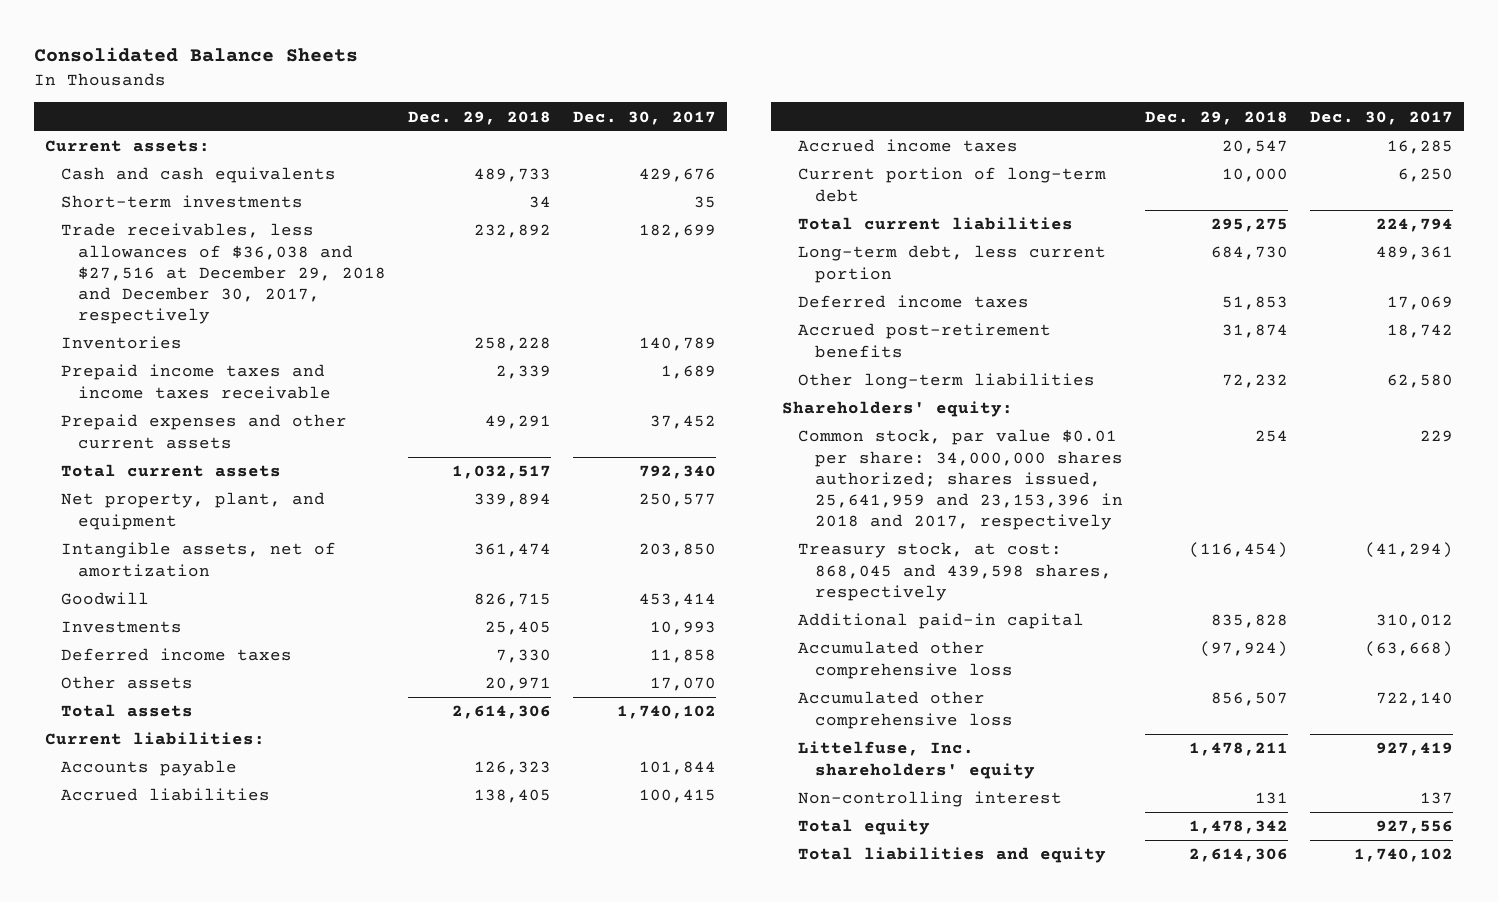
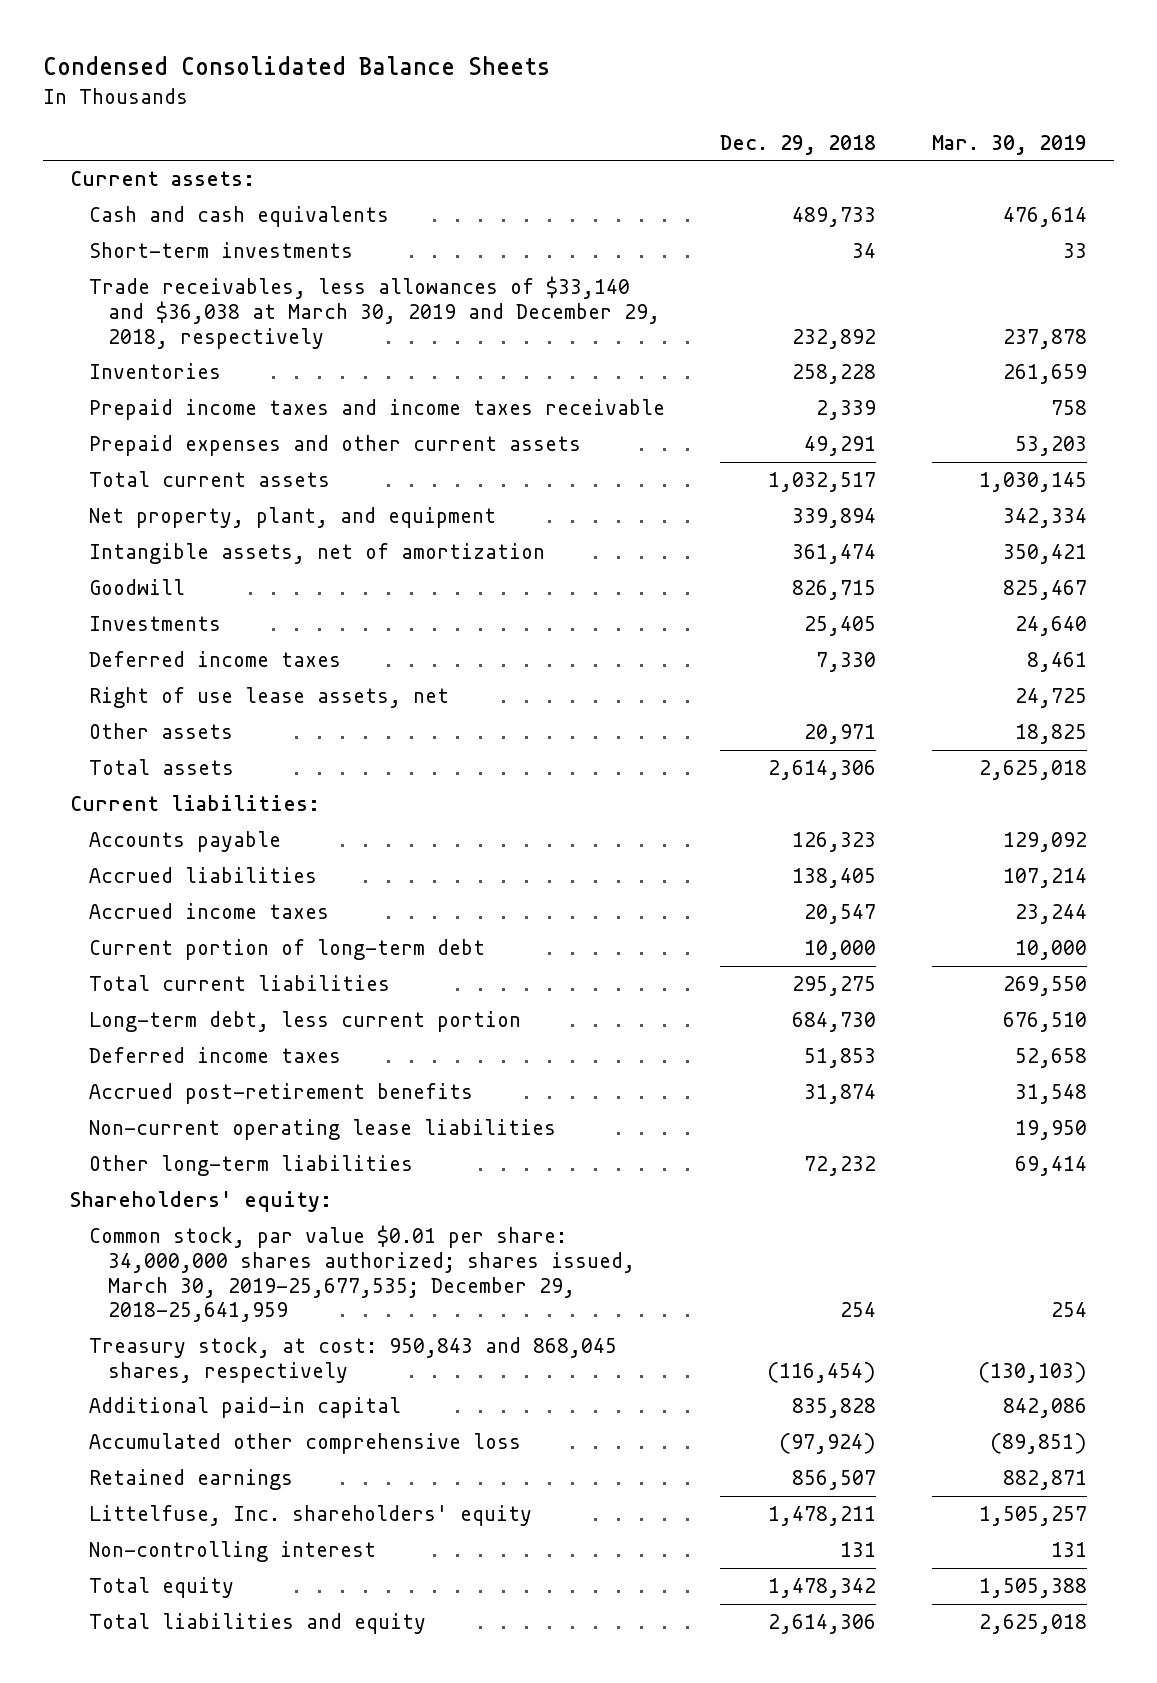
- Consolidated Balance Sheets
+ Condensed Consolidated Balance Sheets
- | Dec. 29, 2018 | Dec. 30, 2017
+ | Dec. 29, 2018 | Mar. 30, 2019
- Trade receivables, less allowances of $36,038 and $27,516 at December 29, 2018 and December 30, 2017, respectively | 232,892 | 182,699
+ Trade receivables, less allowances of $33,140 and $36,038 at March 30, 2019 and December 29, 2018, respectively | 232,892 | 237,878
+ Right of use lease assets, net | | 24,725
+ Non-current operating lease liabilities | | 19,950
- Common stock, par value $0.01 per share: 34,000,000 shares authorized; shares issued, 25,641,959 and 23,153,396 in 2018 and 2017, respectively | 254 | 229
- Treasury stock, at cost: 868,045 and 439,598 shares, respectively | (116,454) | (41,294)
+ Common stock, par value $0.01 per share: 34,000,000 shares authorized; shares issued, March 30, 2019-25,677,535; December 29, 2018-25,641,959 | 254 | 254
+ Treasury stock, at cost: 950,843 and 868,045 shares, respectively | (116,454) | (130,103)
- Accumulated other comprehensive loss | 856,507 | 722,140
+ Retained earnings | 856,507 | 882,871

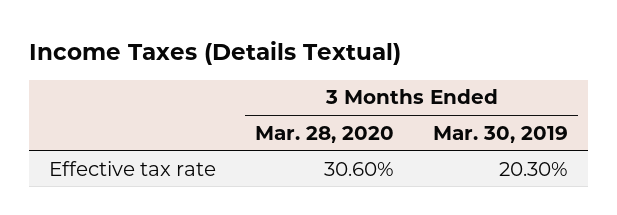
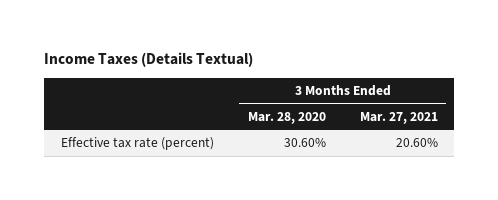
- | 3 Months Ended Mar. 28, 2020 | 3 Months Ended Mar. 30, 2019
+ | 3 Months Ended Mar. 28, 2020 | 3 Months Ended Mar. 27, 2021
- Effective tax rate | 30.60% | 20.30%
+ Effective tax rate (percent) | 30.60% | 20.60%

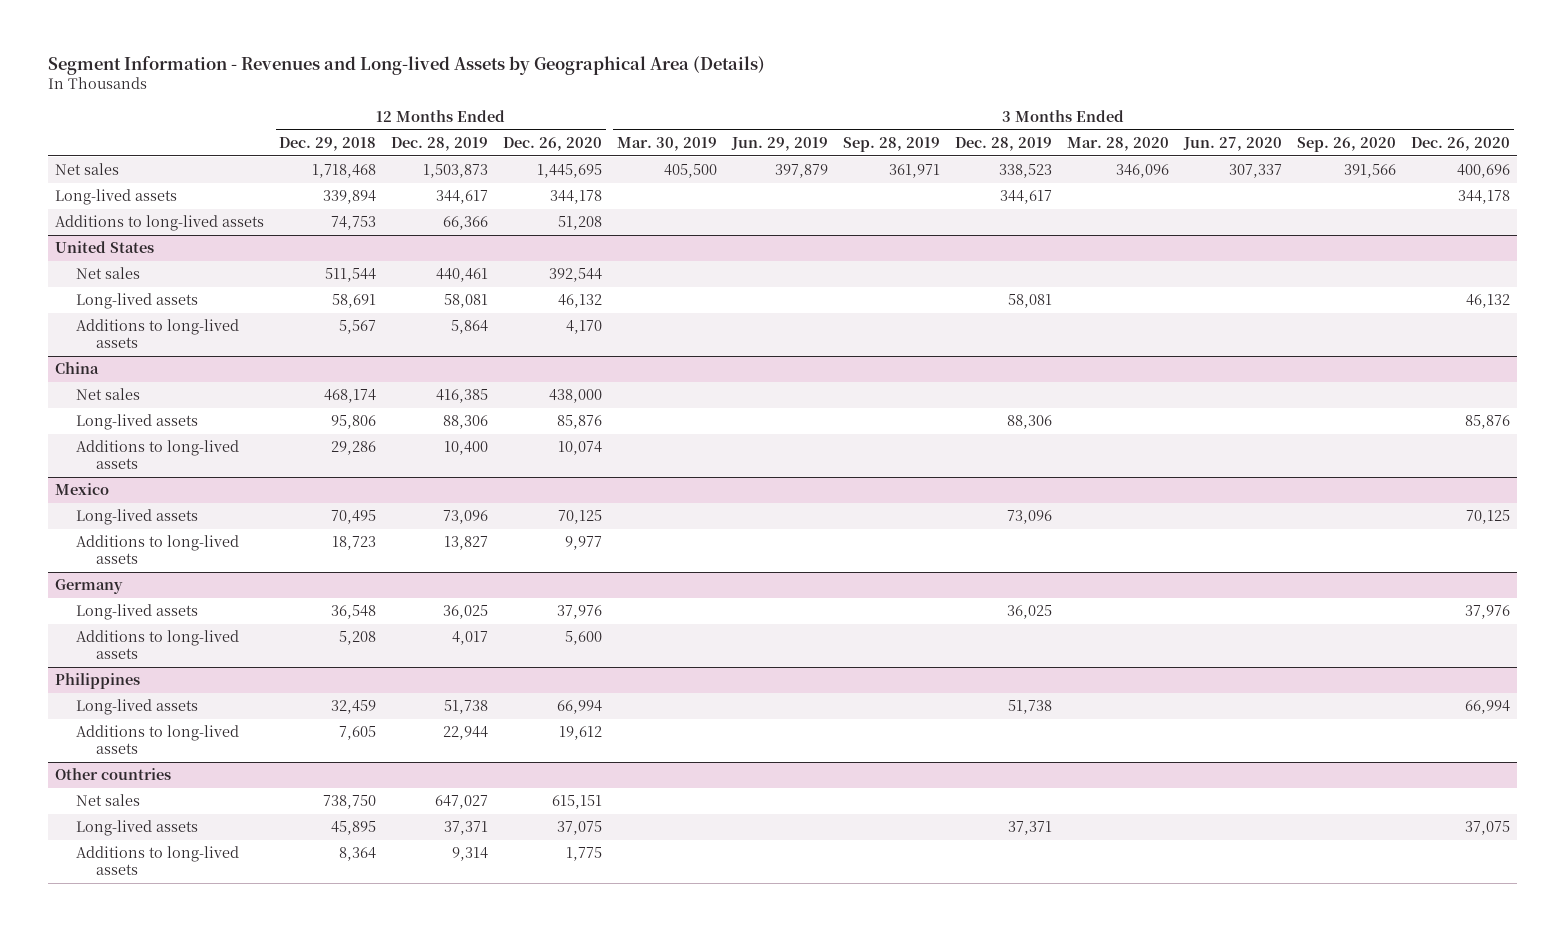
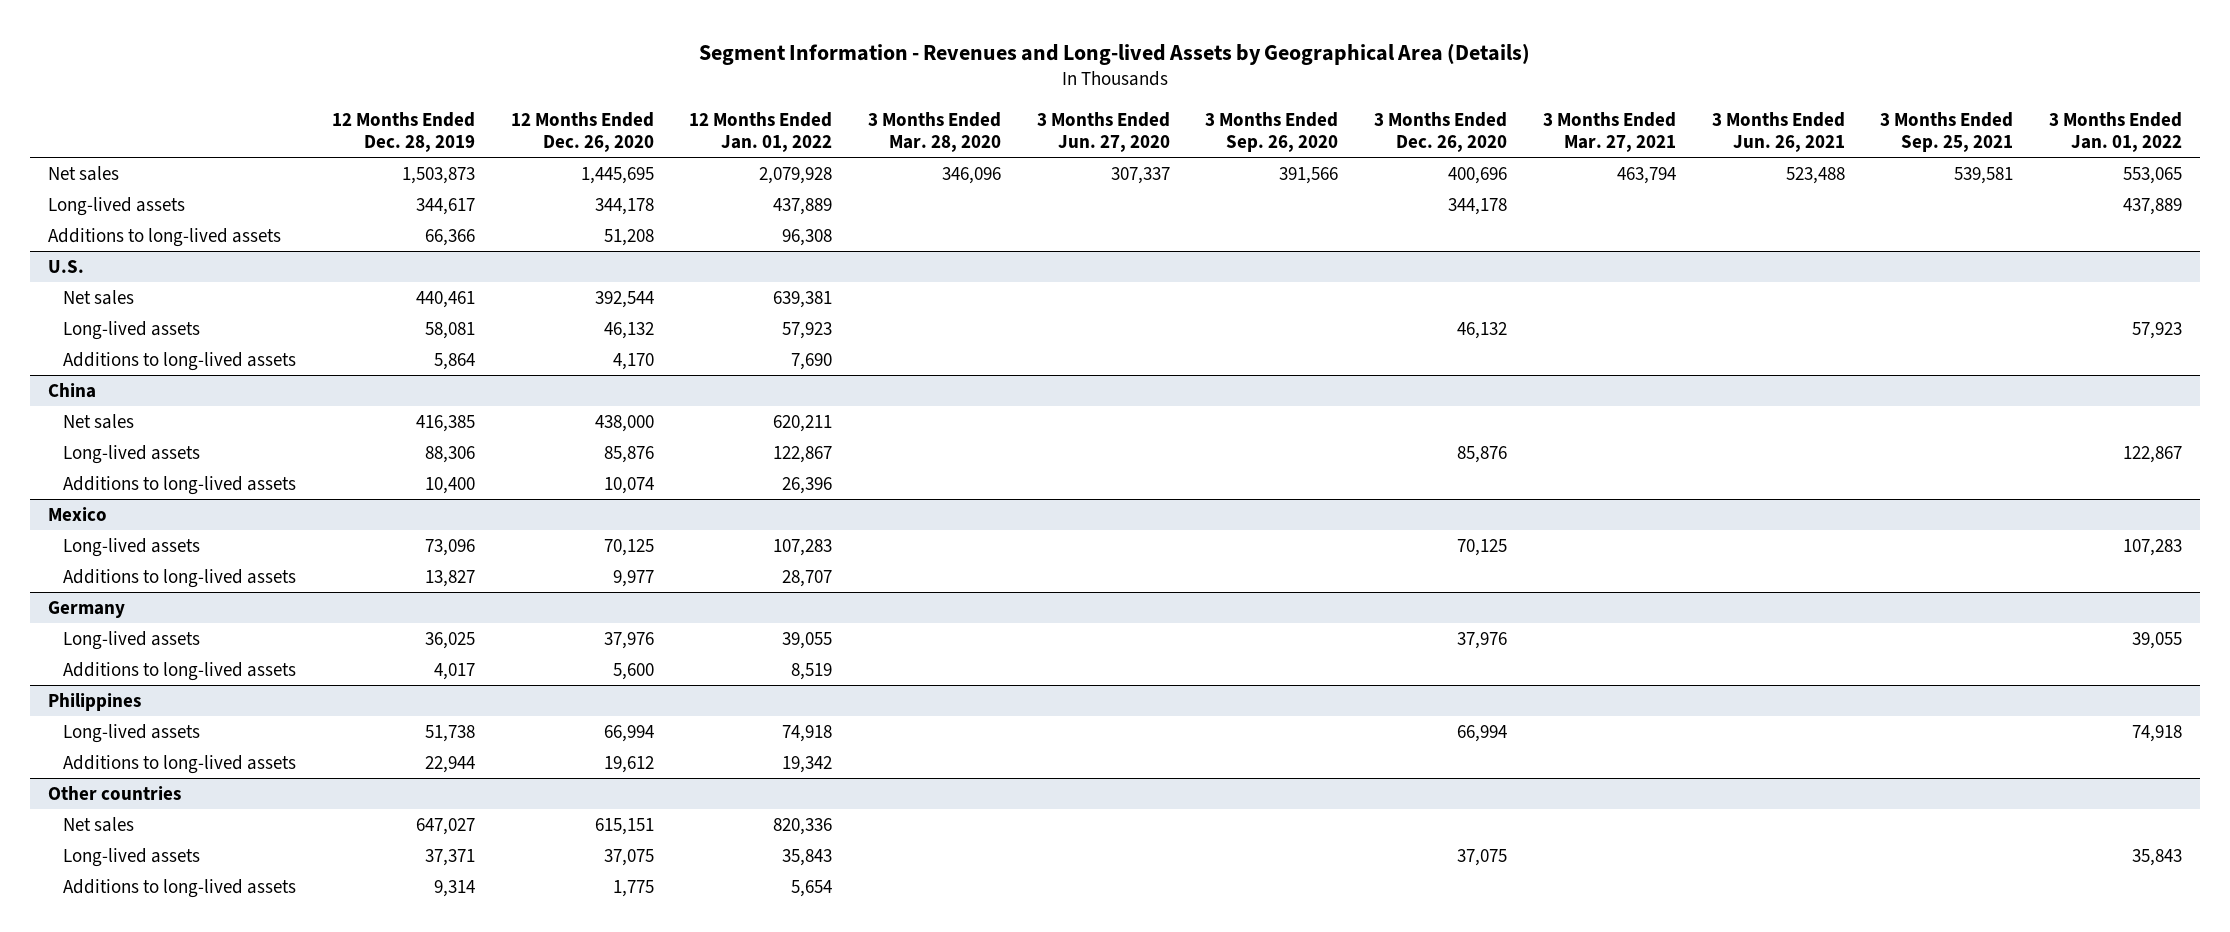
- | 12 Months Ended Dec. 29, 2018 | 12 Months Ended Dec. 28, 2019 | 12 Months Ended Dec. 26, 2020 | 3 Months Ended Mar. 30, 2019 | 3 Months Ended Jun. 29, 2019 | 3 Months Ended Sep. 28, 2019 | 3 Months Ended Dec. 28, 2019 | 3 Months Ended Mar. 28, 2020 | 3 Months Ended Jun. 27, 2020 | 3 Months Ended Sep. 26, 2020 | 3 Months Ended Dec. 26, 2020
+ | 12 Months Ended Dec. 28, 2019 | 12 Months Ended Dec. 26, 2020 | 12 Months Ended Jan. 01, 2022 | 3 Months Ended Mar. 28, 2020 | 3 Months Ended Jun. 27, 2020 | 3 Months Ended Sep. 26, 2020 | 3 Months Ended Dec. 26, 2020 | 3 Months Ended Mar. 27, 2021 | 3 Months Ended Jun. 26, 2021 | 3 Months Ended Sep. 25, 2021 | 3 Months Ended Jan. 01, 2022
- United States
+ U.S.

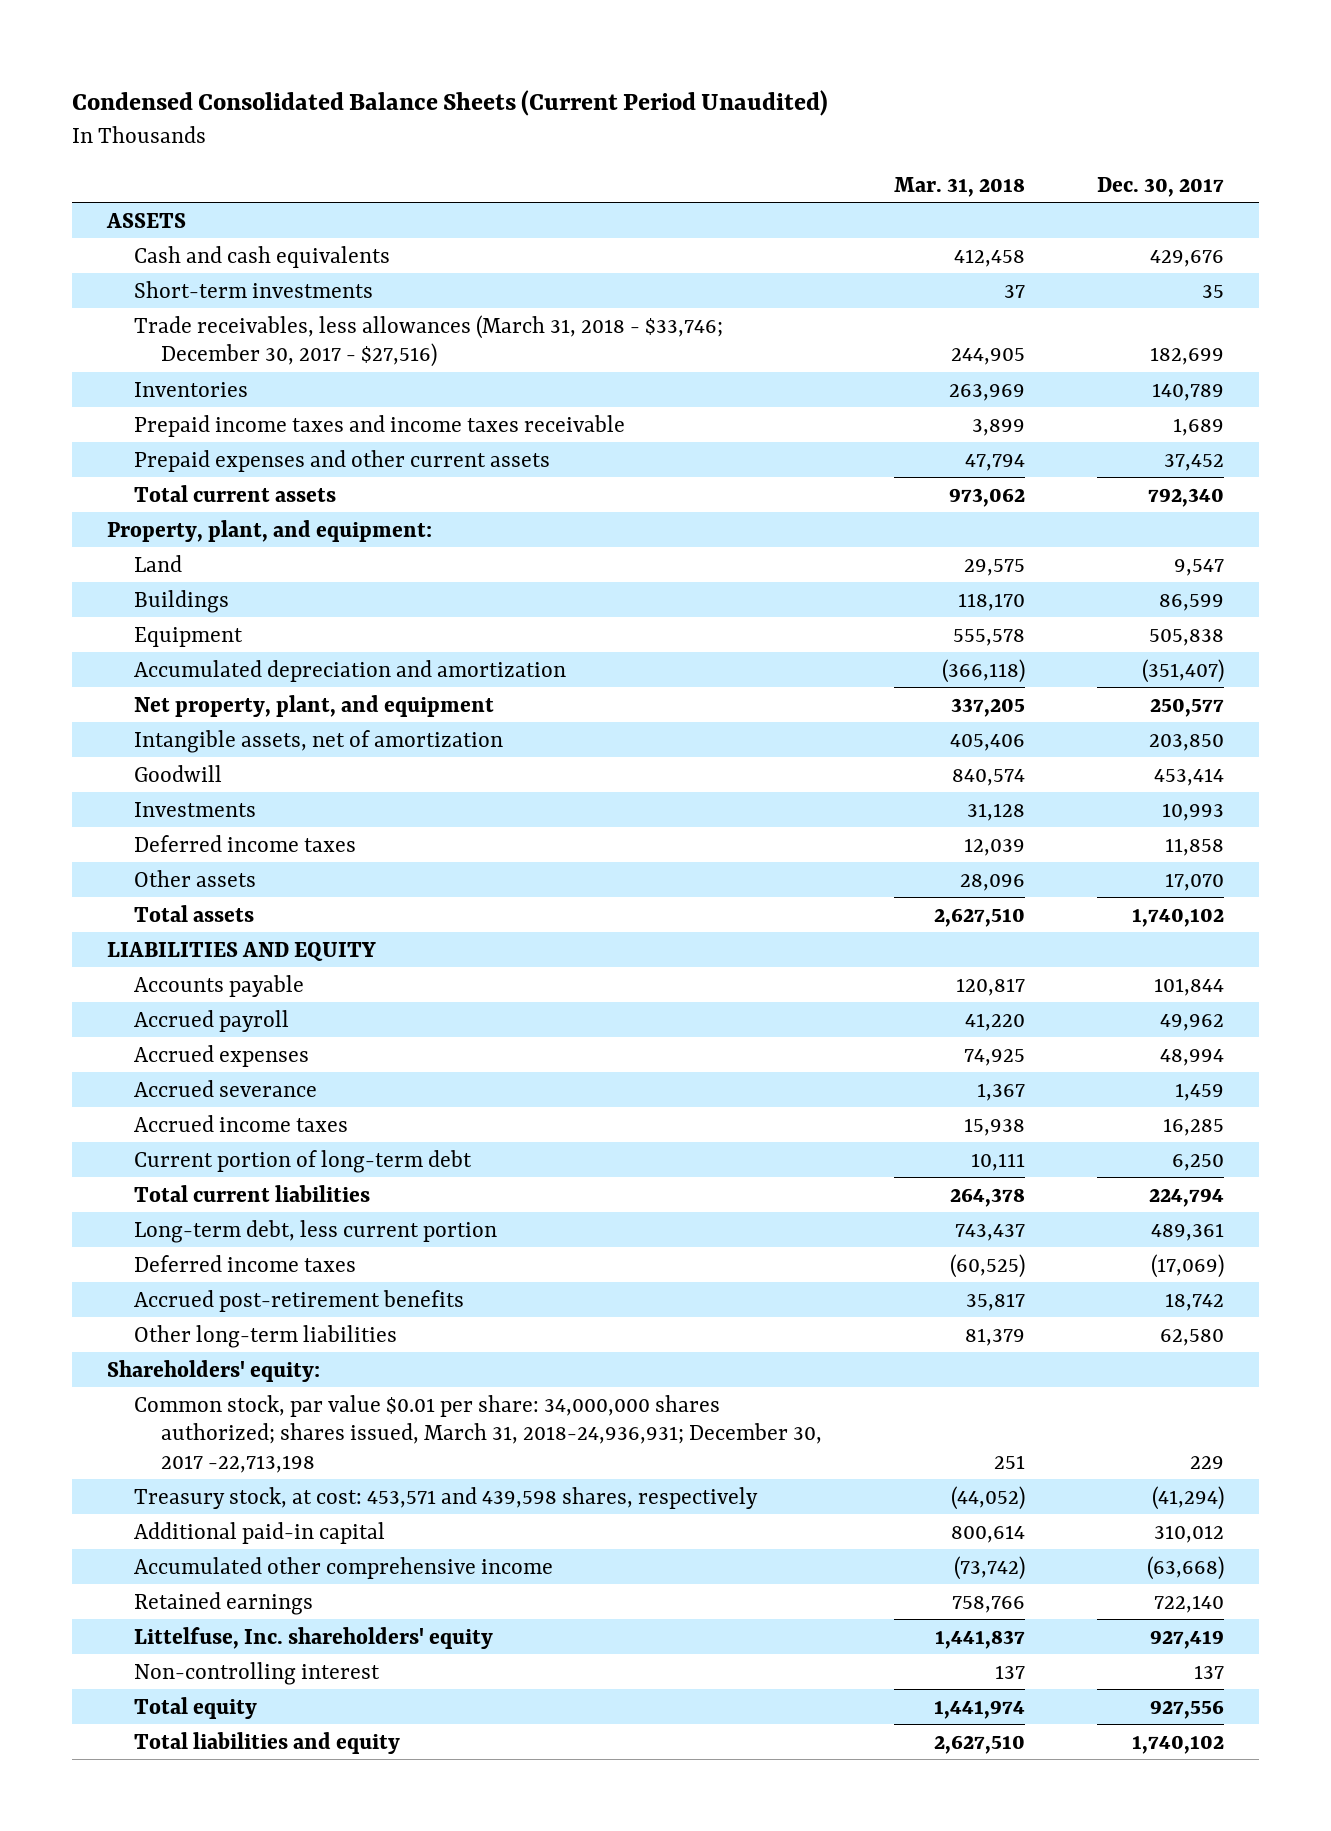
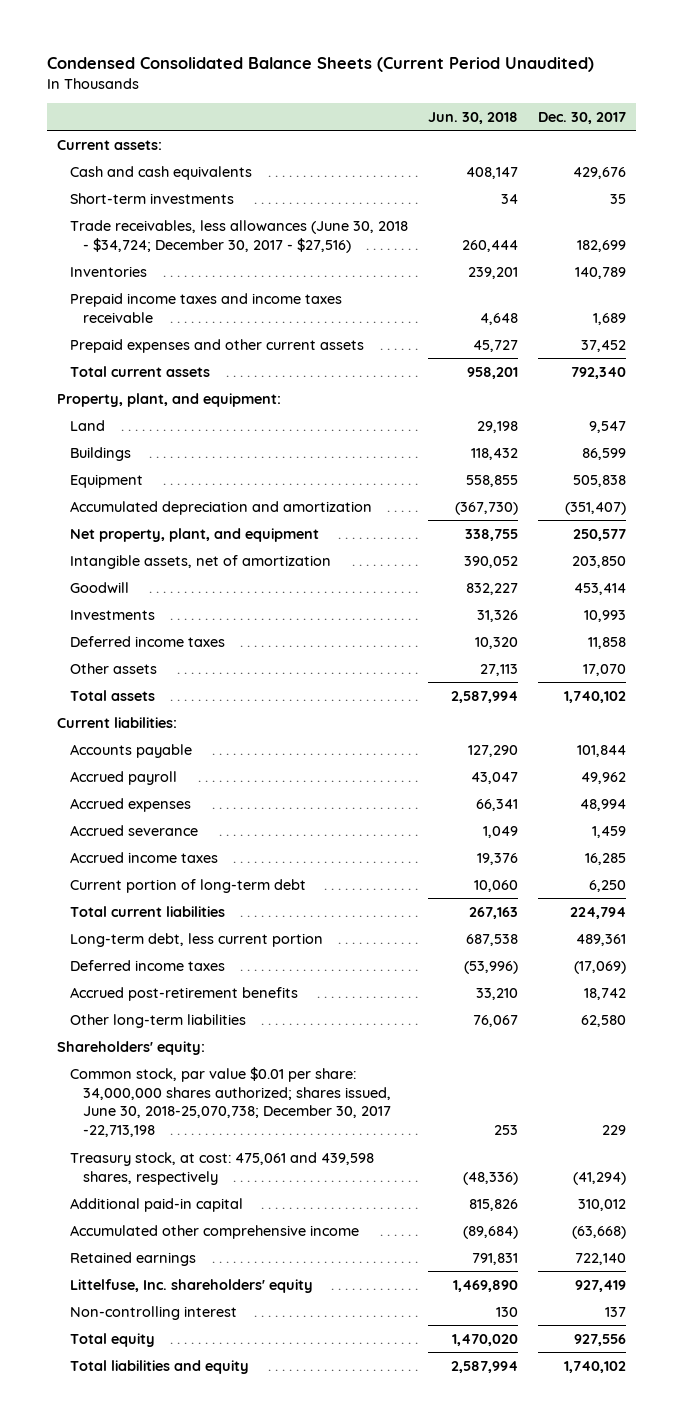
- | Mar. 31, 2018 | Dec. 30, 2017
+ | Jun. 30, 2018 | Dec. 30, 2017
- ASSETS
+ Current assets:
- Trade receivables, less allowances (March 31, 2018 - $33,746; December 30, 2017 - $27,516) | 244,905 | 182,699
+ Trade receivables, less allowances (June 30, 2018 - $34,724; December 30, 2017 - $27,516) | 260,444 | 182,699
- LIABILITIES AND EQUITY
+ Current liabilities:
- Common stock, par value $0.01 per share: 34,000,000 shares authorized; shares issued, March 31, 2018-24,936,931; December 30, 2017 -22,713,198 | 251 | 229
- Treasury stock, at cost: 453,571 and 439,598 shares, respectively | (44,052) | (41,294)
+ Common stock, par value $0.01 per share: 34,000,000 shares authorized; shares issued, June 30, 2018-25,070,738; December 30, 2017 -22,713,198 | 253 | 229
+ Treasury stock, at cost: 475,061 and 439,598 shares, respectively | (48,336) | (41,294)

